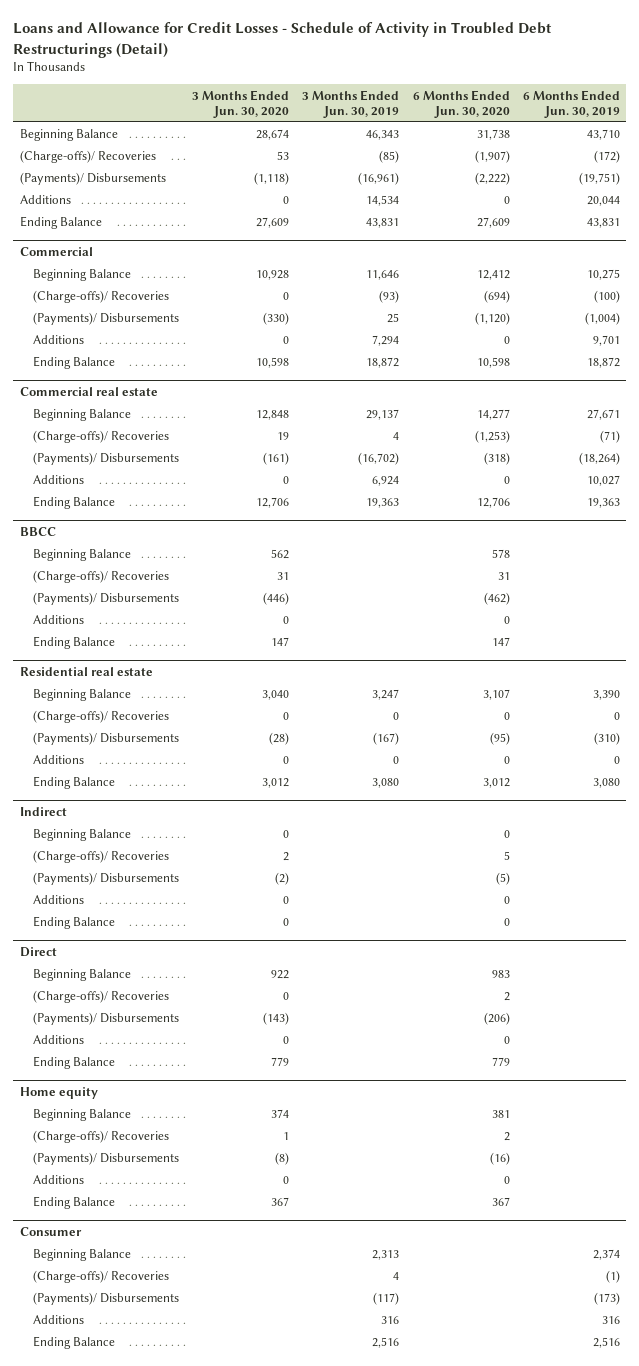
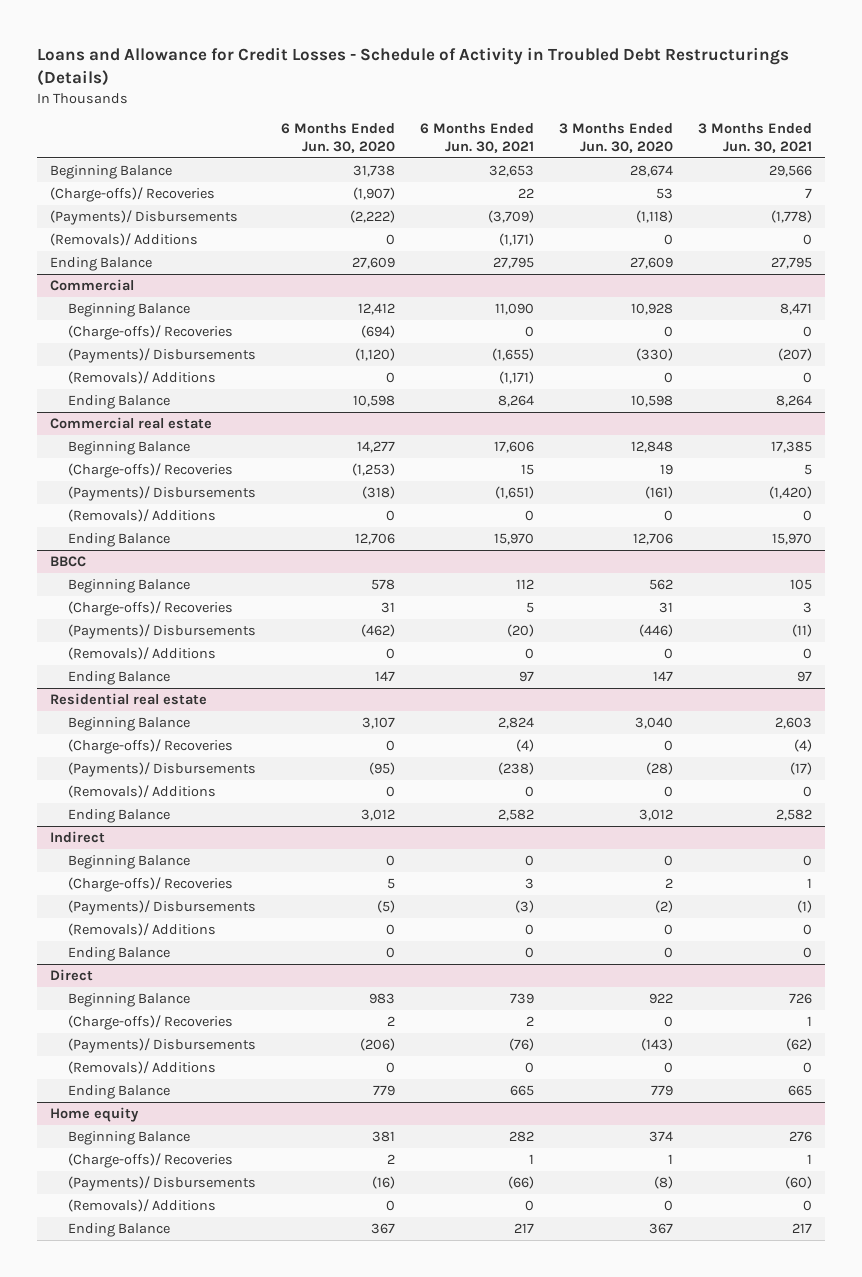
- Loans and Allowance for Credit Losses - Schedule of Activity in Troubled Debt Restructurings (Detail)
+ Loans and Allowance for Credit Losses - Schedule of Activity in Troubled Debt Restructurings (Details)
- | 3 Months Ended Jun. 30, 2020 | 3 Months Ended Jun. 30, 2019 | 6 Months Ended Jun. 30, 2020 | 6 Months Ended Jun. 30, 2019
+ | 6 Months Ended Jun. 30, 2020 | 6 Months Ended Jun. 30, 2021 | 3 Months Ended Jun. 30, 2020 | 3 Months Ended Jun. 30, 2021
- Additions | 0 | 14,534 | 0 | 20,044
+ (Removals)/ Additions | 0 | (1,171) | 0 | 0
@ Commercial
- Additions | 0 | 7,294 | 0 | 9,701
+ (Removals)/ Additions | 0 | (1,171) | 0 | 0
@ Commercial real estate
- Additions | 0 | 6,924 | 0 | 10,027
+ (Removals)/ Additions | 0 | 0 | 0 | 0
@ BBCC
- Additions | 0 | | 0 |
+ (Removals)/ Additions | 0 | 0 | 0 | 0
@ Residential real estate
- Additions | 0 | 0 | 0 | 0
+ (Removals)/ Additions | 0 | 0 | 0 | 0
@ Indirect
- Additions | 0 | | 0 |
+ (Removals)/ Additions | 0 | 0 | 0 | 0
@ Direct
- Additions | 0 | | 0 |
+ (Removals)/ Additions | 0 | 0 | 0 | 0
@ Home equity
- Additions | 0 | | 0 |
+ (Removals)/ Additions | 0 | 0 | 0 | 0
- Consumer
- Beginning Balance | | 2,313 | | 2,374
- (Charge-offs)/ Recoveries | | 4 | | (1)
- (Payments)/ Disbursements | | (117) | | (173)
- Additions | | 316 | | 316
- Ending Balance | | 2,516 | | 2,516

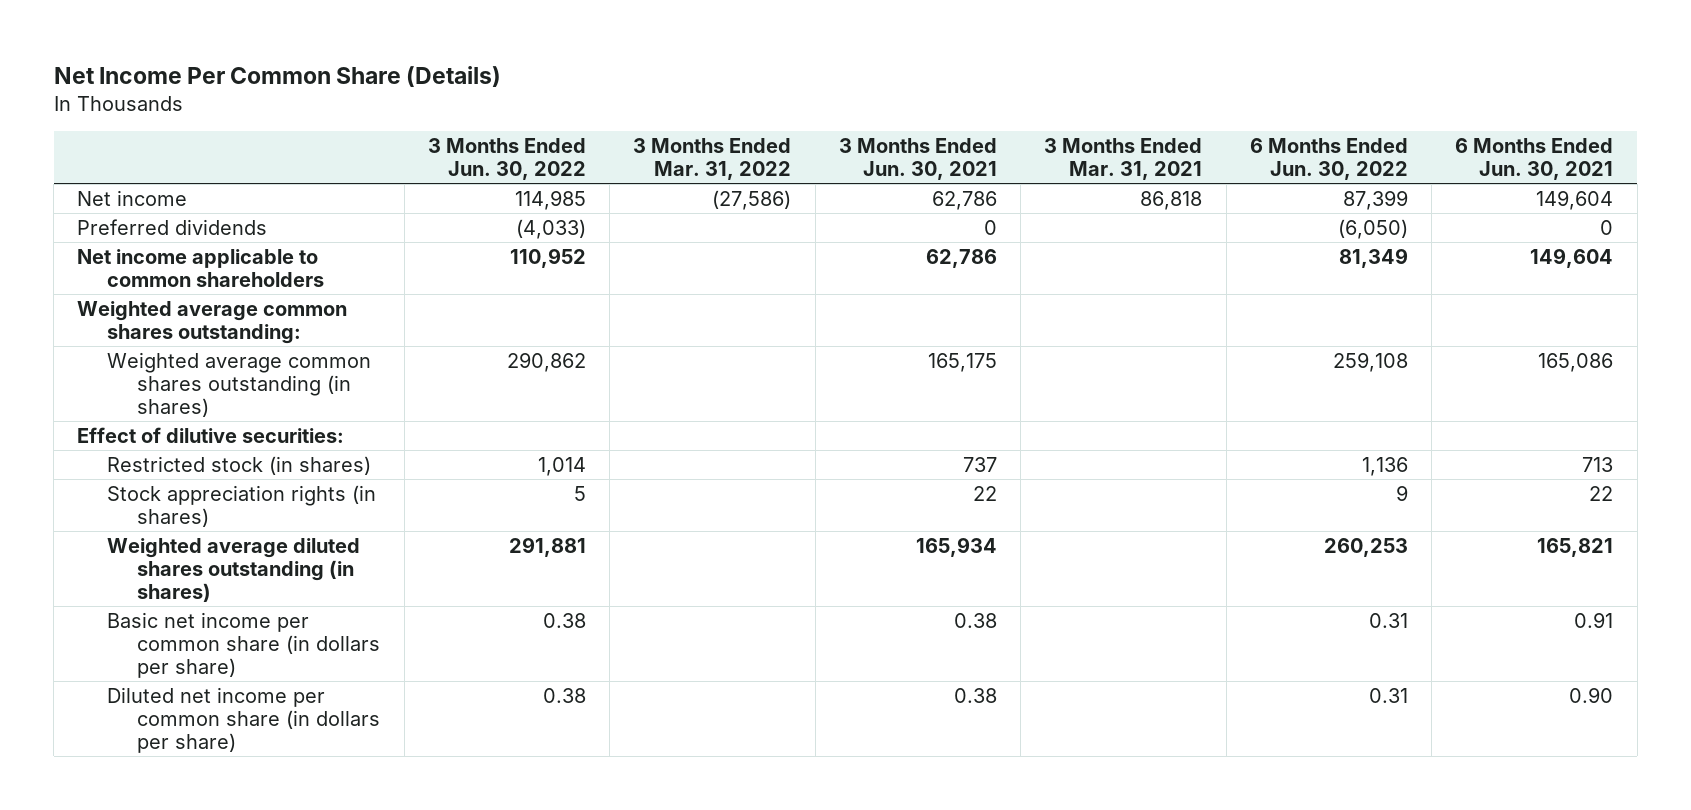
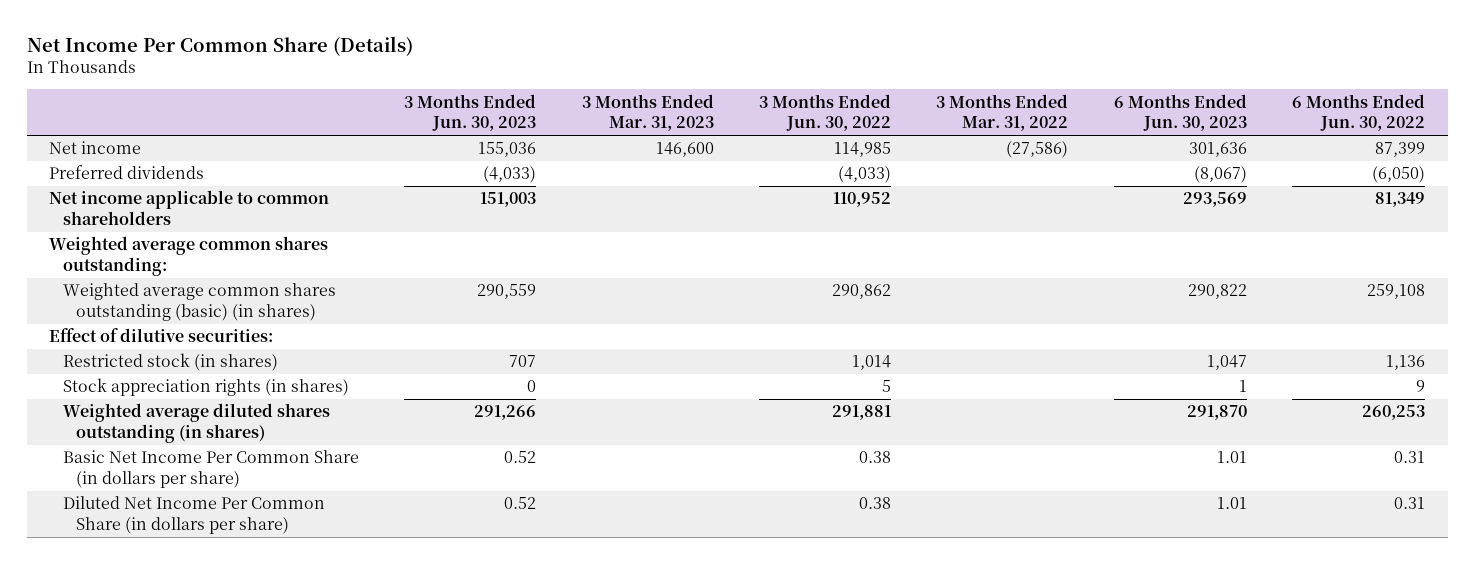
- | 3 Months Ended Jun. 30, 2022 | 3 Months Ended Mar. 31, 2022 | 3 Months Ended Jun. 30, 2021 | 3 Months Ended Mar. 31, 2021 | 6 Months Ended Jun. 30, 2022 | 6 Months Ended Jun. 30, 2021
+ | 3 Months Ended Jun. 30, 2023 | 3 Months Ended Mar. 31, 2023 | 3 Months Ended Jun. 30, 2022 | 3 Months Ended Mar. 31, 2022 | 6 Months Ended Jun. 30, 2023 | 6 Months Ended Jun. 30, 2022
- Weighted average common shares outstanding (in shares) | 290,862 | | 165,175 | | 259,108 | 165,086
+ Weighted average common shares outstanding (basic) (in shares) | 290,559 | | 290,862 | | 290,822 | 259,108
- Basic net income per common share (in dollars per share) | 0.38 | | 0.38 | | 0.31 | 0.91
- Diluted net income per common share (in dollars per share) | 0.38 | | 0.38 | | 0.31 | 0.90
+ Basic Net Income Per Common Share (in dollars per share) | 0.52 | | 0.38 | | 1.01 | 0.31
+ Diluted Net Income Per Common Share (in dollars per share) | 0.52 | | 0.38 | | 1.01 | 0.31

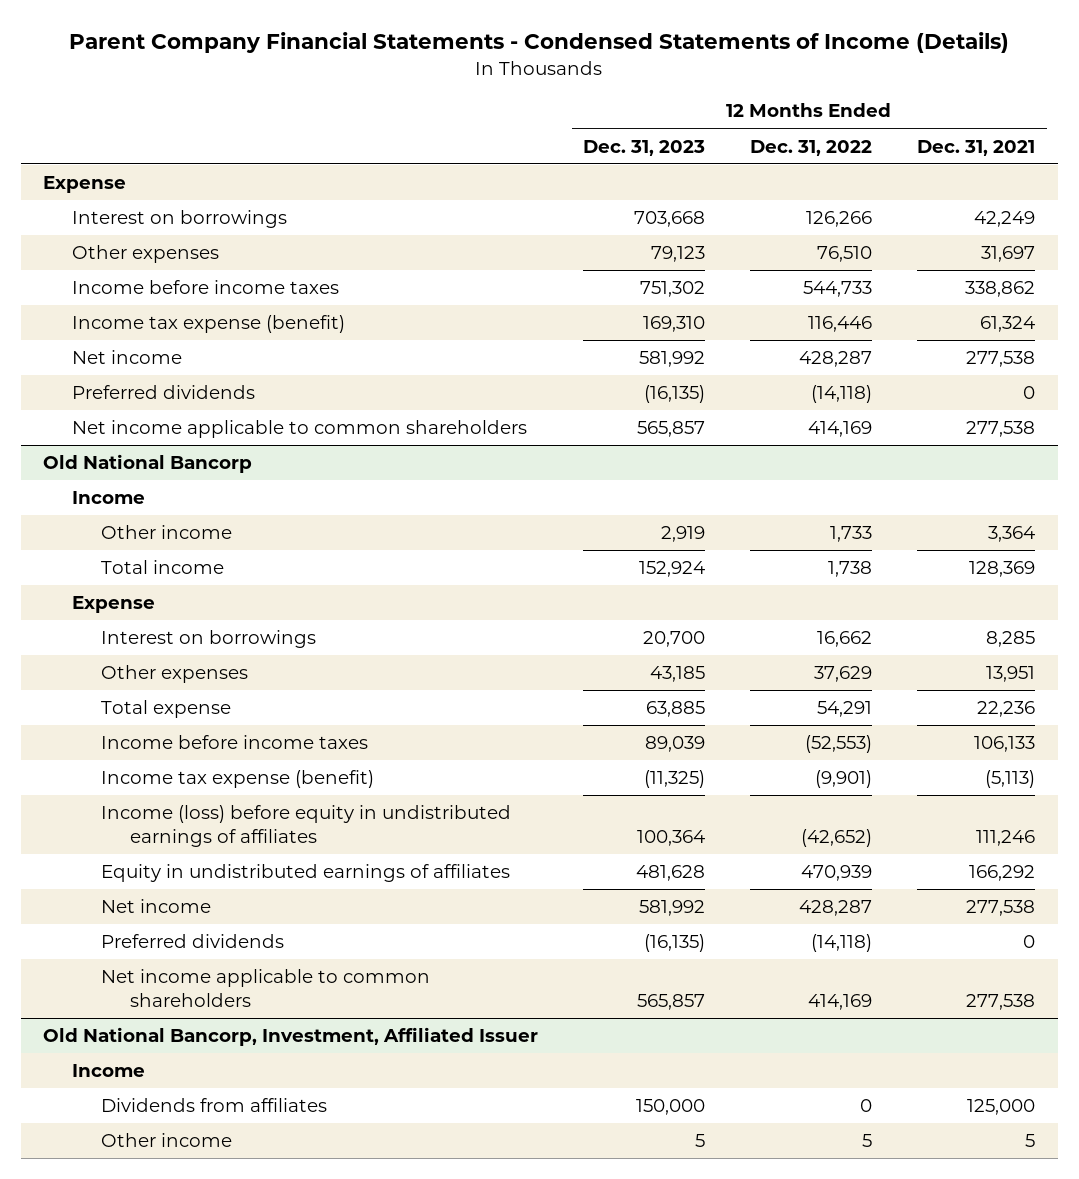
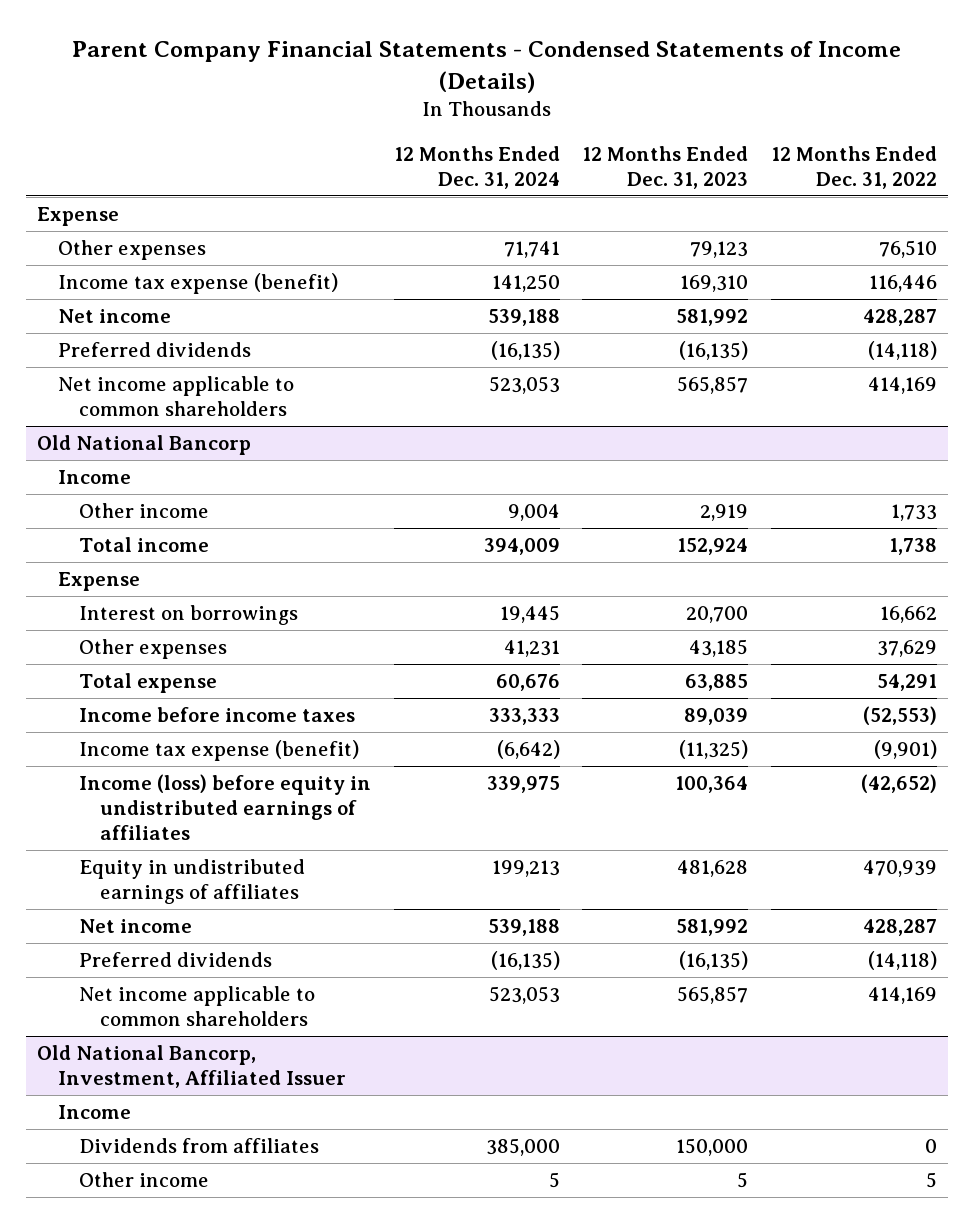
- | 12 Months Ended Dec. 31, 2023 | 12 Months Ended Dec. 31, 2022 | 12 Months Ended Dec. 31, 2021
+ | 12 Months Ended Dec. 31, 2024 | 12 Months Ended Dec. 31, 2023 | 12 Months Ended Dec. 31, 2022
- Interest on borrowings | 703,668 | 126,266 | 42,249
- Income before income taxes | 751,302 | 544,733 | 338,862

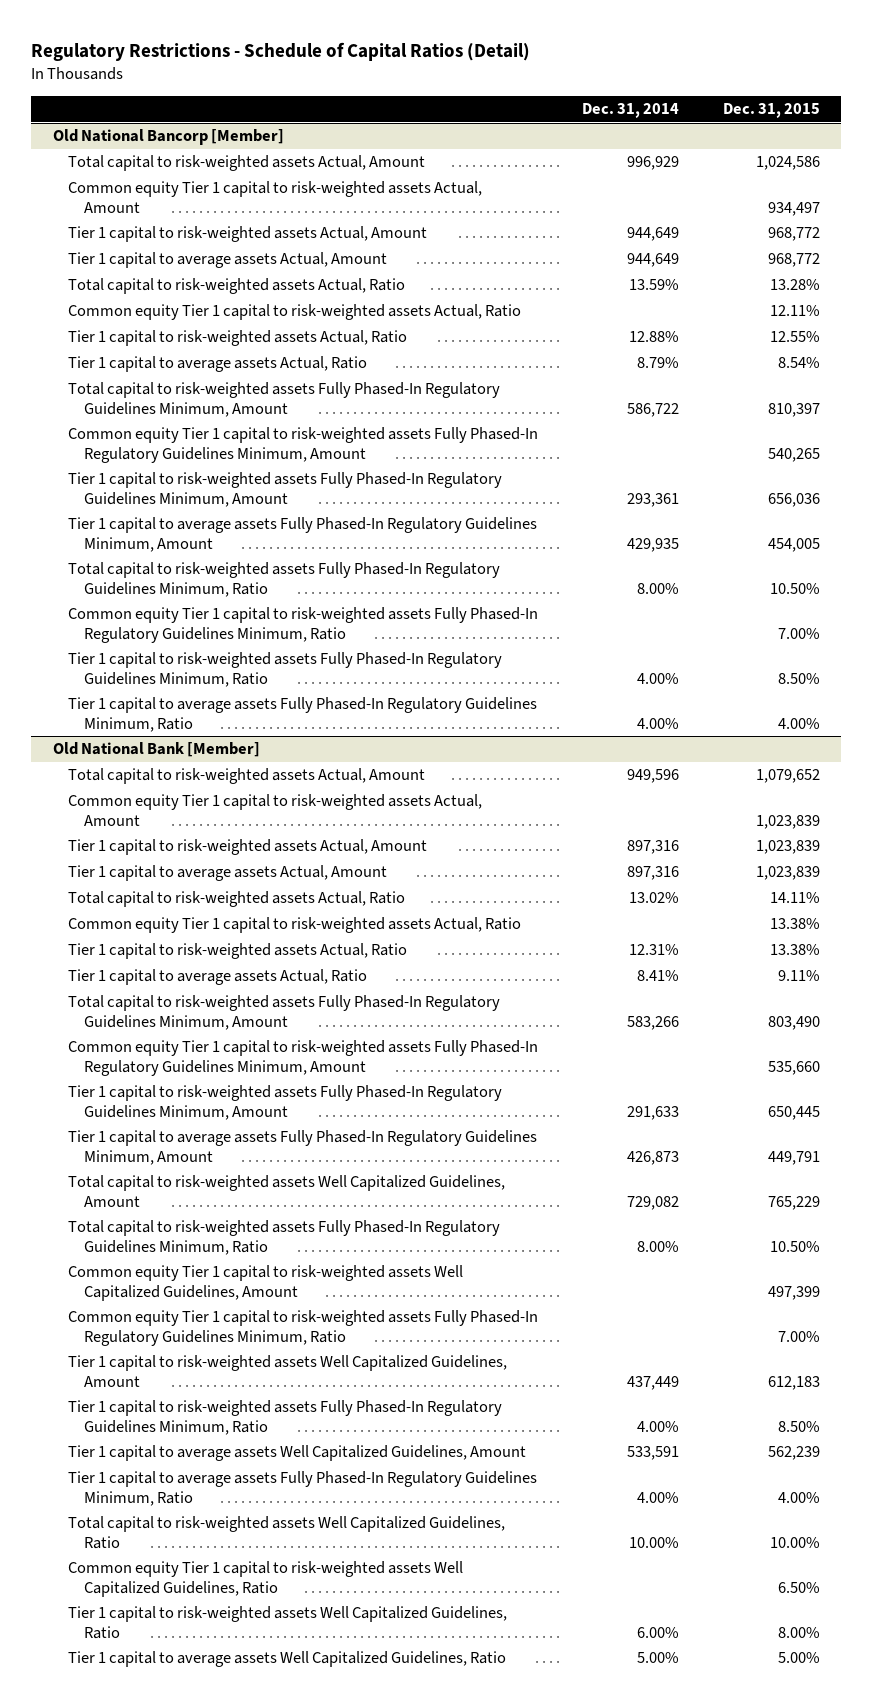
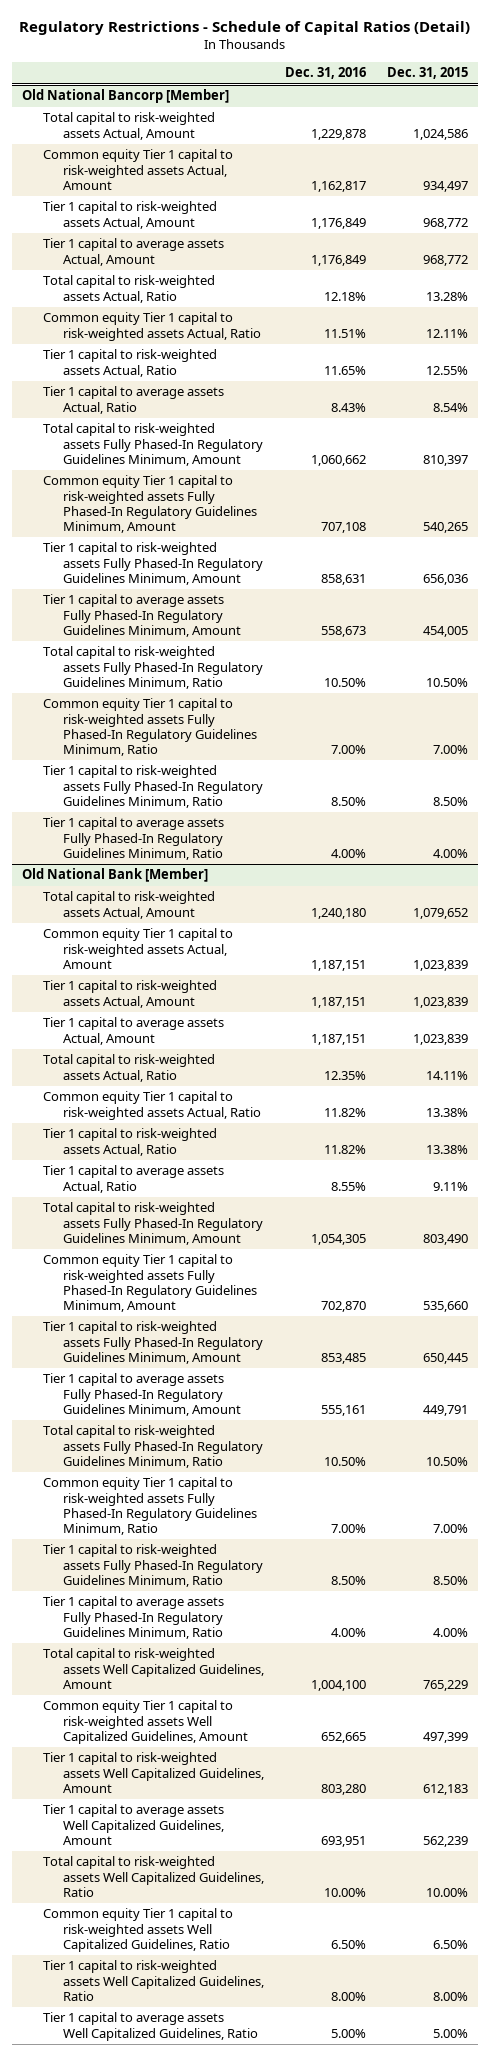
- | Dec. 31, 2014 | Dec. 31, 2015
+ | Dec. 31, 2016 | Dec. 31, 2015
@ Old National Bank [Member]
moved down: Total capital to risk-weighted assets Well Capitalized Guidelines, Amount | 1,004,100 | 765,229
moved down: Common equity Tier 1 capital to risk-weighted assets Well Capitalized Guidelines, Amount | 652,665 | 497,399
moved down: Tier 1 capital to risk-weighted assets Well Capitalized Guidelines, Amount | 803,280 | 612,183
moved down: Tier 1 capital to average assets Well Capitalized Guidelines, Amount | 693,951 | 562,239

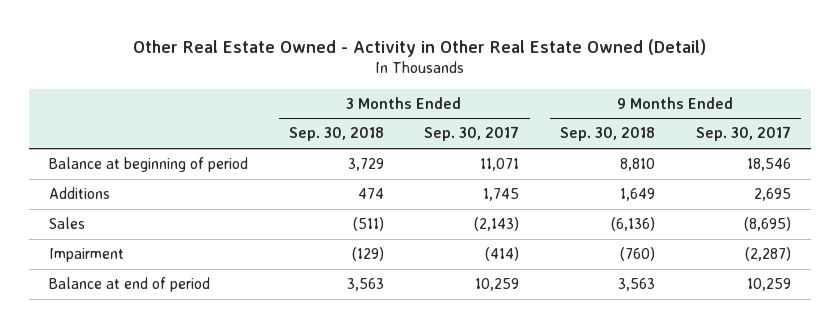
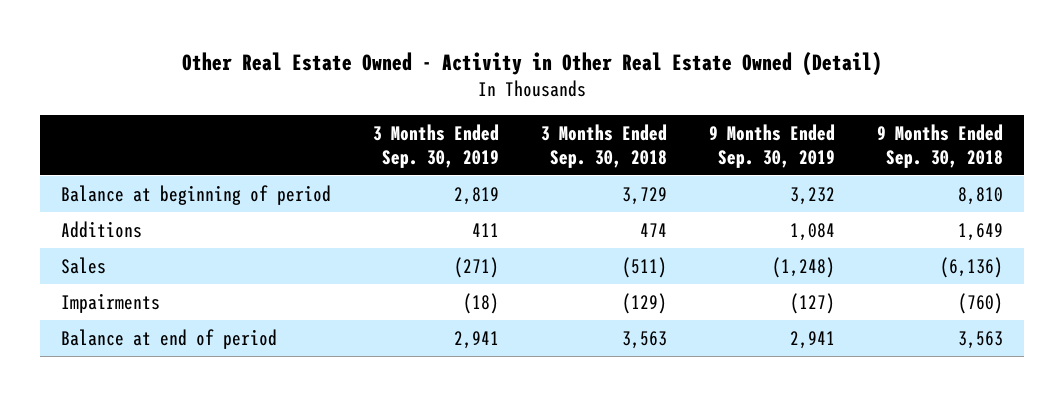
- | 3 Months Ended Sep. 30, 2018 | 3 Months Ended Sep. 30, 2017 | 9 Months Ended Sep. 30, 2018 | 9 Months Ended Sep. 30, 2017
+ | 3 Months Ended Sep. 30, 2019 | 3 Months Ended Sep. 30, 2018 | 9 Months Ended Sep. 30, 2019 | 9 Months Ended Sep. 30, 2018
- Impairment | (129) | (414) | (760) | (2,287)
+ Impairments | (18) | (129) | (127) | (760)

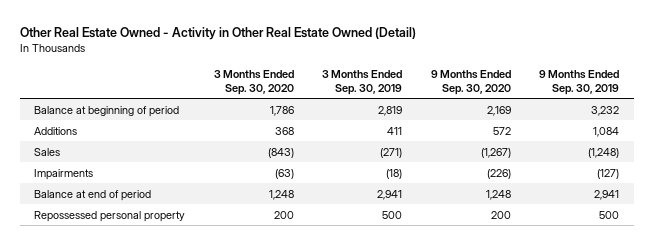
- | 3 Months Ended Sep. 30, 2019 | 3 Months Ended Sep. 30, 2018 | 9 Months Ended Sep. 30, 2019 | 9 Months Ended Sep. 30, 2018
+ | 3 Months Ended Sep. 30, 2020 | 3 Months Ended Sep. 30, 2019 | 9 Months Ended Sep. 30, 2020 | 9 Months Ended Sep. 30, 2019
+ Repossessed personal property | 200 | 500 | 200 | 500

